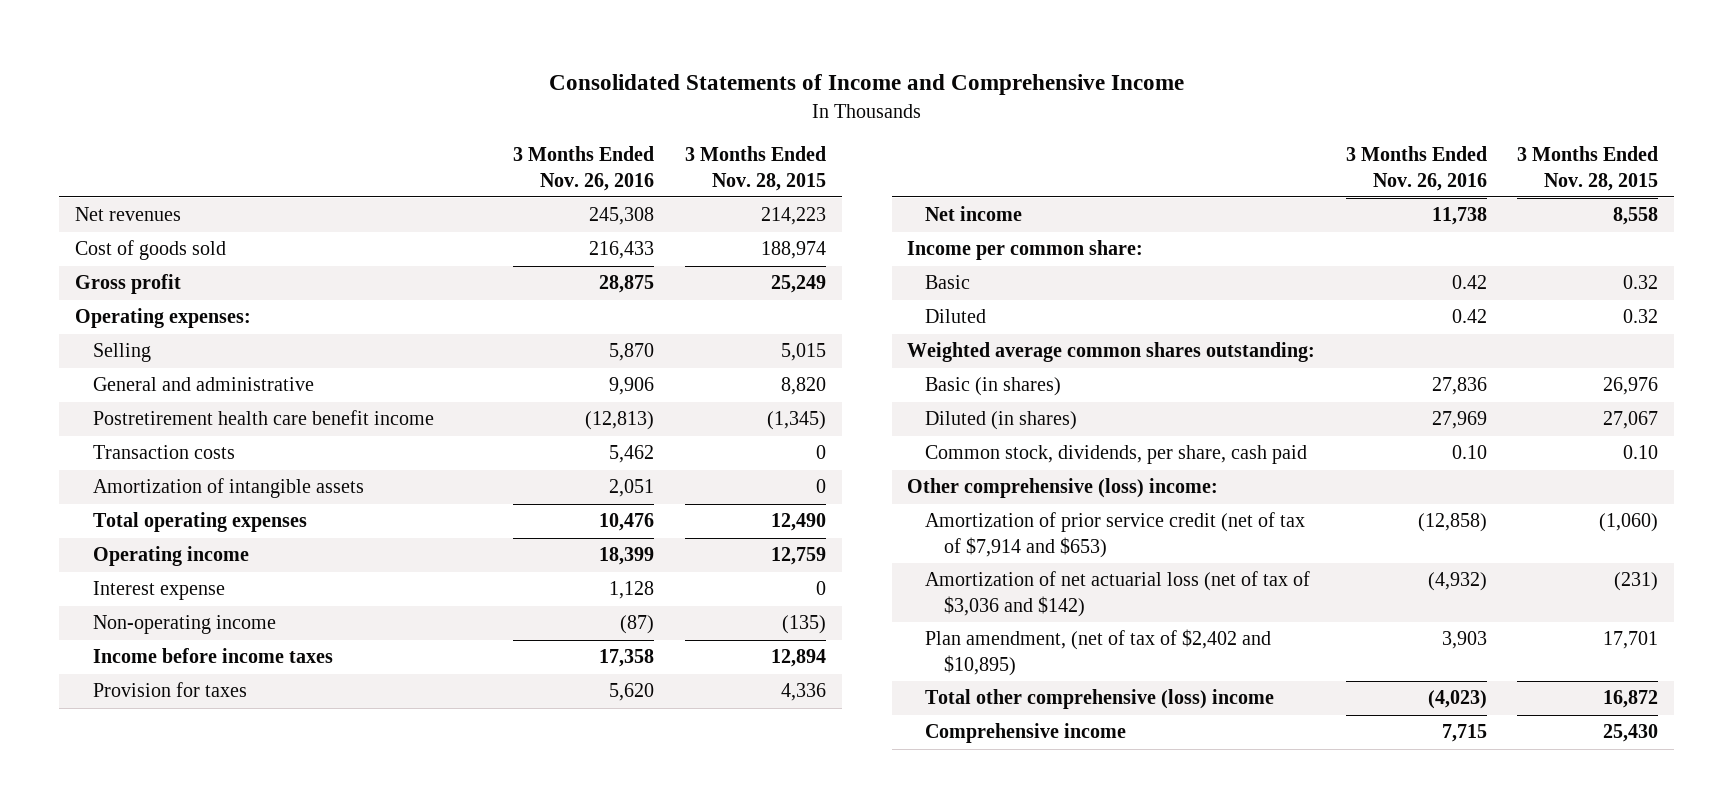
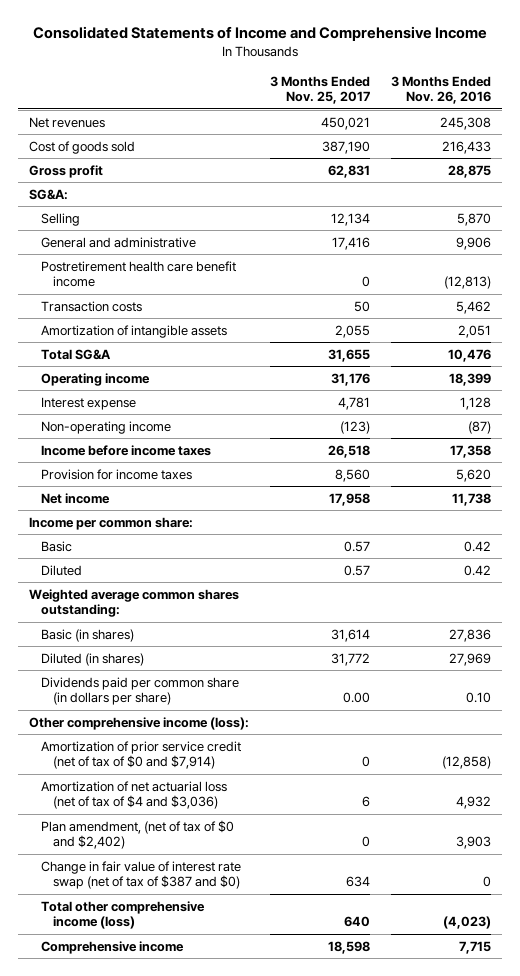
- | 3 Months Ended Nov. 26, 2016 | 3 Months Ended Nov. 28, 2015
+ | 3 Months Ended Nov. 25, 2017 | 3 Months Ended Nov. 26, 2016
- Operating expenses:
+ SG&A:
- Total operating expenses | 10,476 | 12,490
+ Total SG&A | 31,655 | 10,476
- Provision for taxes | 5,620 | 4,336
+ Provision for income taxes | 8,560 | 5,620
- Common stock, dividends, per share, cash paid | 0.10 | 0.10
- Other comprehensive (loss) income:
- Amortization of prior service credit (net of tax of $7,914 and $653) | (12,858) | (1,060)
- Amortization of net actuarial loss (net of tax of $3,036 and $142) | (4,932) | (231)
- Plan amendment, (net of tax of $2,402 and $10,895) | 3,903 | 17,701
- Total other comprehensive (loss) income | (4,023) | 16,872
+ Dividends paid per common share (in dollars per share) | 0.00 | 0.10
+ Other comprehensive income (loss):
+ Amortization of prior service credit (net of tax of $0 and $7,914) | 0 | (12,858)
+ Amortization of net actuarial loss (net of tax of $4 and $3,036) | 6 | 4,932
+ Plan amendment, (net of tax of $0 and $2,402) | 0 | 3,903
+ Change in fair value of interest rate swap (net of tax of $387 and $0) | 634 | 0
+ Total other comprehensive income (loss) | 640 | (4,023)

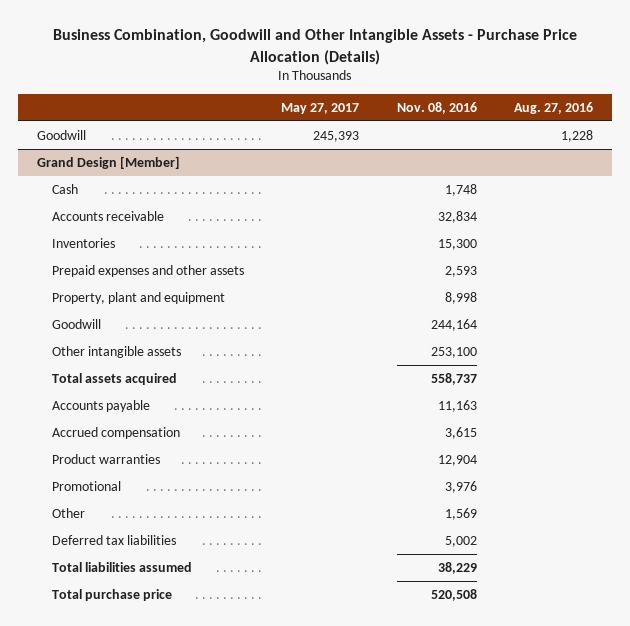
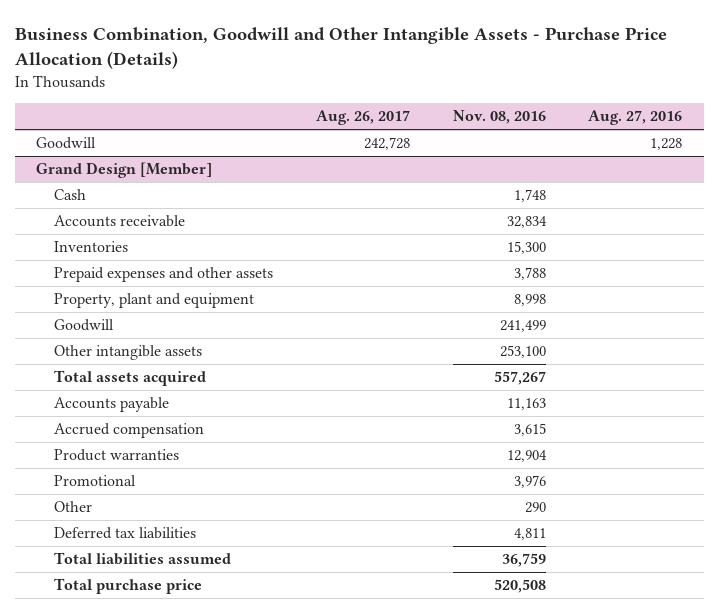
- | May 27, 2017 | Nov. 08, 2016 | Aug. 27, 2016
+ | Aug. 26, 2017 | Nov. 08, 2016 | Aug. 27, 2016
@ Grand Design [Member]
- Prepaid expenses and other assets | | 2,593 |
+ Prepaid expenses and other assets | | 3,788 |
- Goodwill | | 244,164 |
+ Goodwill | | 241,499 |
- Total assets acquired | | 558,737 |
+ Total assets acquired | | 557,267 |
- Other | | 1,569 |
- Deferred tax liabilities | | 5,002 |
- Total liabilities assumed | | 38,229 |
+ Other | | 290 |
+ Deferred tax liabilities | | 4,811 |
+ Total liabilities assumed | | 36,759 |

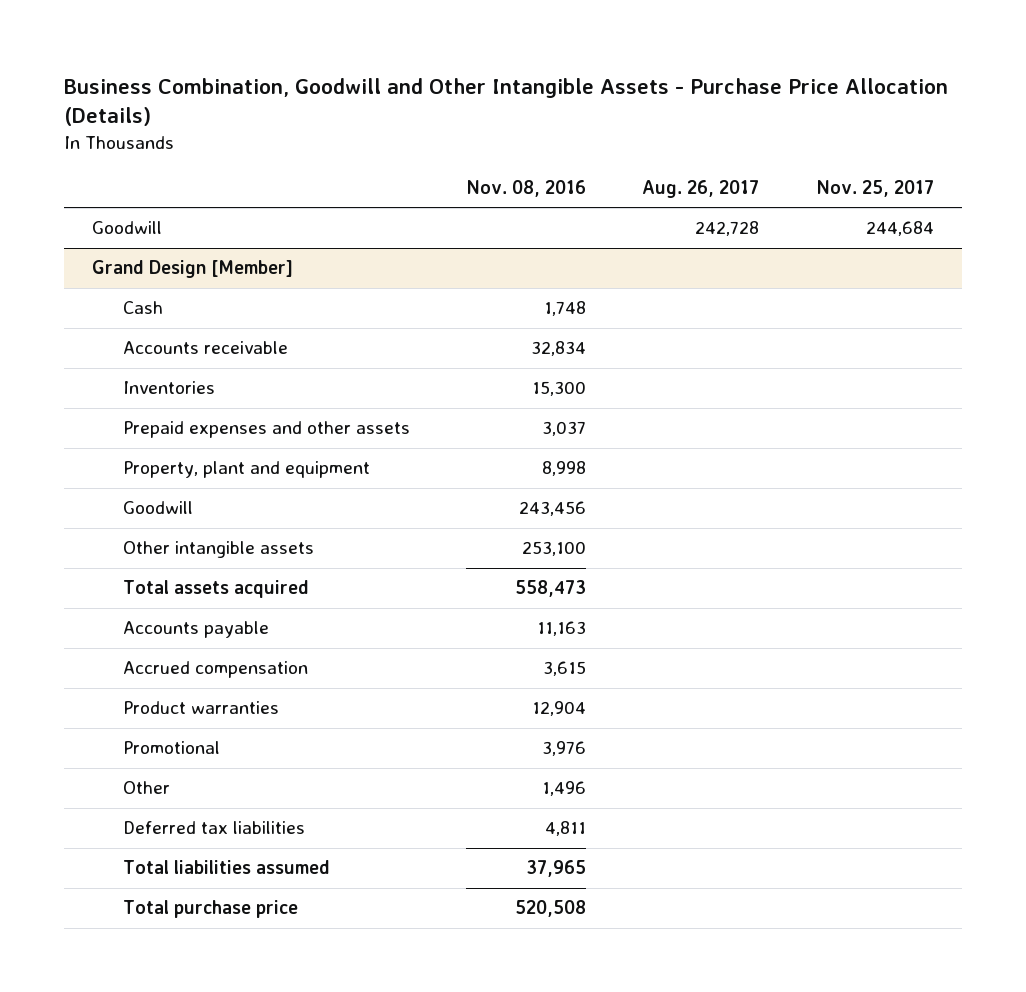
- | Aug. 26, 2017 | Nov. 08, 2016 | Aug. 27, 2016
+ | Nov. 08, 2016 | Aug. 26, 2017 | Nov. 25, 2017
@ Grand Design [Member]
- Prepaid expenses and other assets | | 3,788 |
+ Prepaid expenses and other assets | 3,037 | |
- Goodwill | | 241,499 |
+ Goodwill | 243,456 | |
- Total assets acquired | | 557,267 |
+ Total assets acquired | 558,473 | |
- Other | | 290 |
+ Other | 1,496 | |
- Total liabilities assumed | | 36,759 |
+ Total liabilities assumed | 37,965 | |

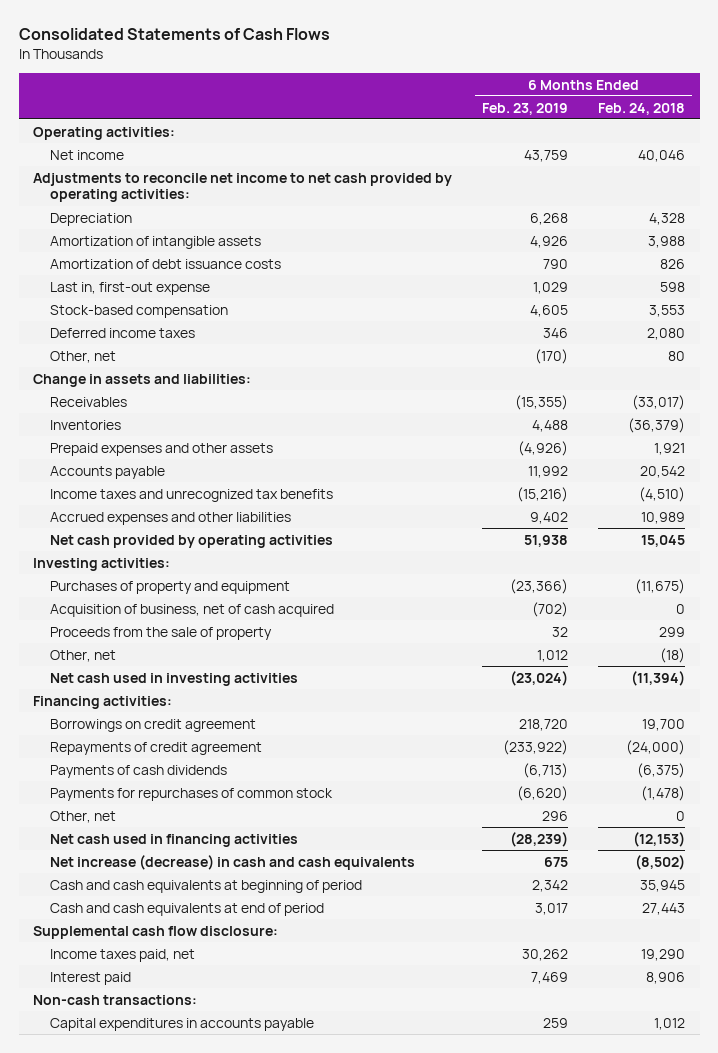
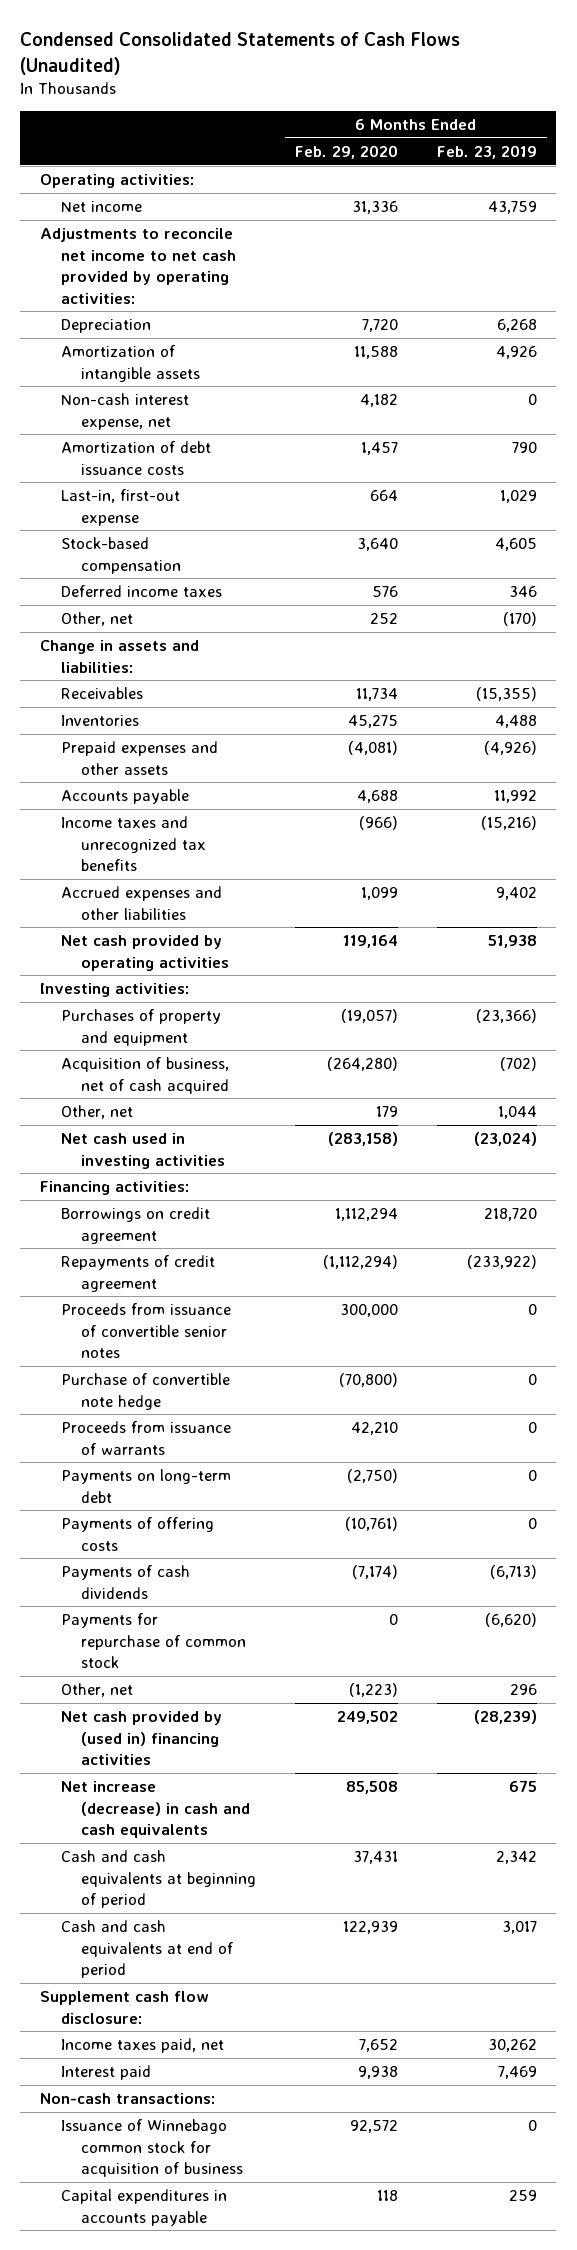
- Consolidated Statements of Cash Flows
+ Condensed Consolidated Statements of Cash Flows (Unaudited)
- | 6 Months Ended Feb. 23, 2019 | 6 Months Ended Feb. 24, 2018
+ | 6 Months Ended Feb. 29, 2020 | 6 Months Ended Feb. 23, 2019
+ Non-cash interest expense, net | 4,182 | 0
- Last in, first-out expense | 1,029 | 598
+ Last-in, first-out expense | 664 | 1,029
- Proceeds from the sale of property | 32 | 299
- Other, net | 1,012 | (18)
+ Other, net | 179 | 1,044
+ Proceeds from issuance of convertible senior notes | 300,000 | 0
+ Purchase of convertible note hedge | (70,800) | 0
+ Proceeds from issuance of warrants | 42,210 | 0
+ Payments on long-term debt | (2,750) | 0
+ Payments of offering costs | (10,761) | 0
- Payments for repurchases of common stock | (6,620) | (1,478)
+ Payments for repurchase of common stock | 0 | (6,620)
- Net cash used in financing activities | (28,239) | (12,153)
+ Net cash provided by (used in) financing activities | 249,502 | (28,239)
- Supplemental cash flow disclosure:
+ Supplement cash flow disclosure:
+ Issuance of Winnebago common stock for acquisition of business | 92,572 | 0

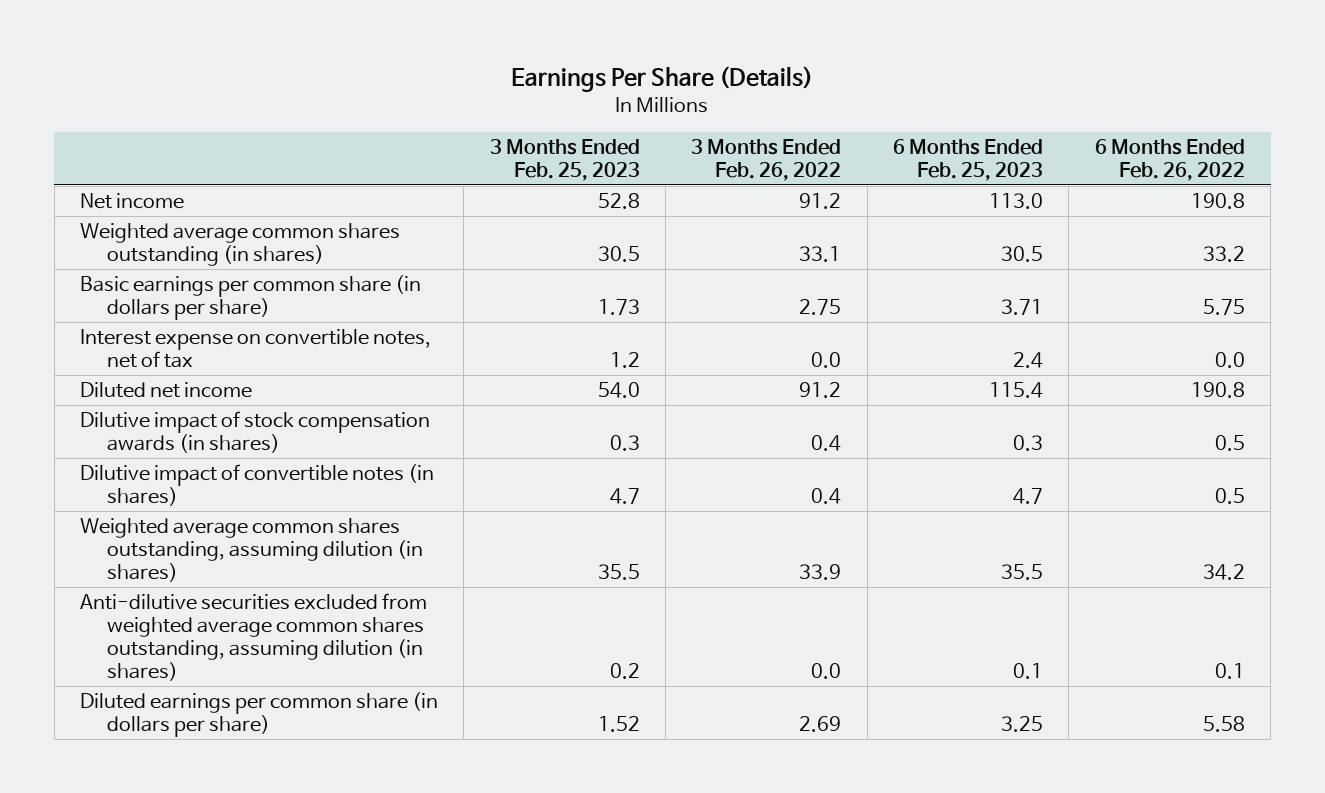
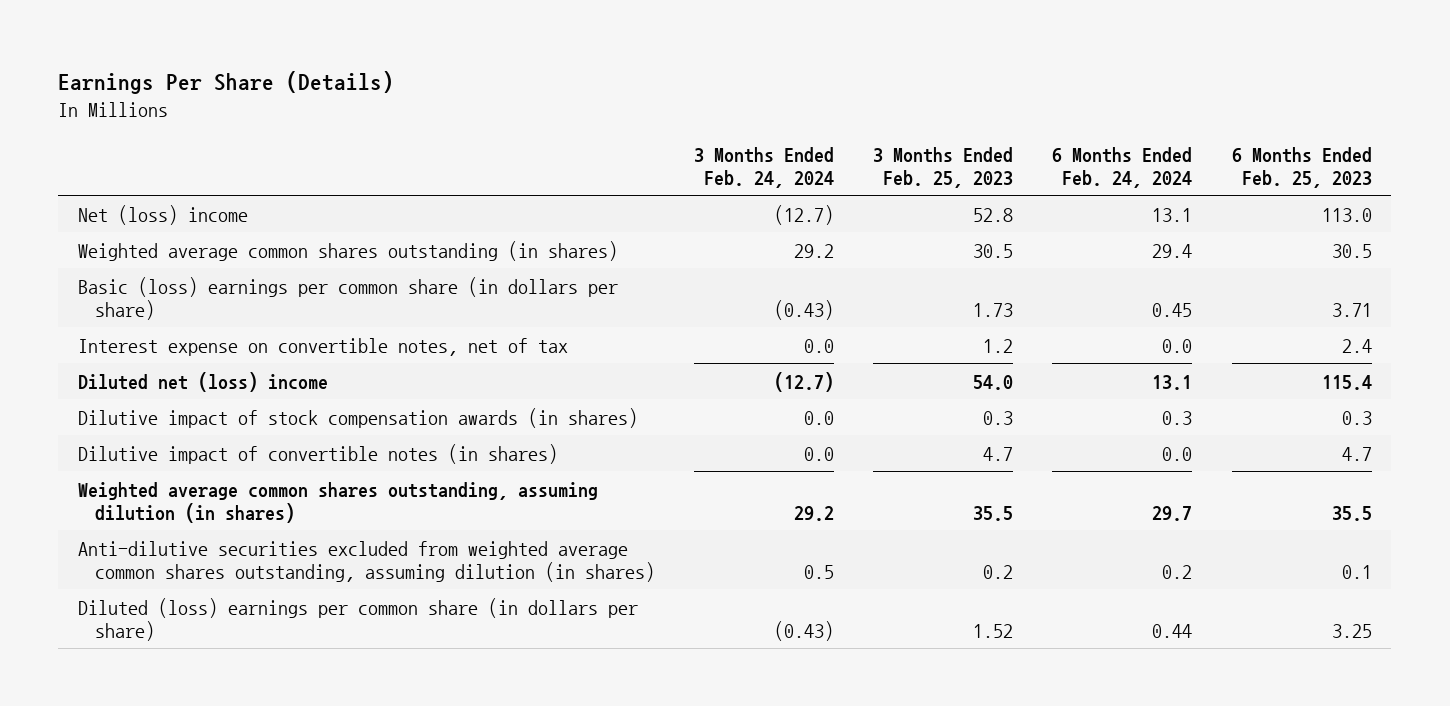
- | 3 Months Ended Feb. 25, 2023 | 3 Months Ended Feb. 26, 2022 | 6 Months Ended Feb. 25, 2023 | 6 Months Ended Feb. 26, 2022
+ | 3 Months Ended Feb. 24, 2024 | 3 Months Ended Feb. 25, 2023 | 6 Months Ended Feb. 24, 2024 | 6 Months Ended Feb. 25, 2023
- Net income | 52.8 | 91.2 | 113.0 | 190.8
+ Net (loss) income | (12.7) | 52.8 | 13.1 | 113.0
- Basic earnings per common share (in dollars per share) | 1.73 | 2.75 | 3.71 | 5.75
+ Basic (loss) earnings per common share (in dollars per share) | (0.43) | 1.73 | 0.45 | 3.71
- Diluted net income | 54.0 | 91.2 | 115.4 | 190.8
+ Diluted net (loss) income | (12.7) | 54.0 | 13.1 | 115.4
- Diluted earnings per common share (in dollars per share) | 1.52 | 2.69 | 3.25 | 5.58
+ Diluted (loss) earnings per common share (in dollars per share) | (0.43) | 1.52 | 0.44 | 3.25

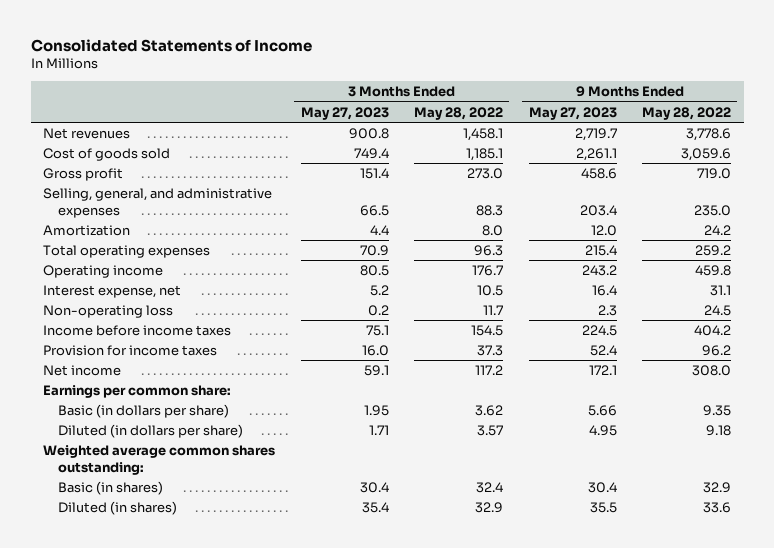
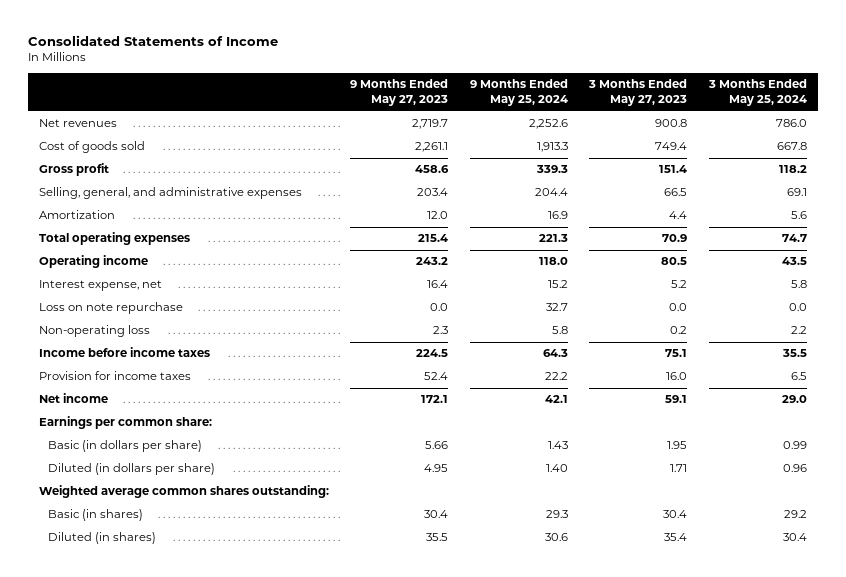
- | 3 Months Ended May 27, 2023 | 3 Months Ended May 28, 2022 | 9 Months Ended May 27, 2023 | 9 Months Ended May 28, 2022
+ | 9 Months Ended May 27, 2023 | 9 Months Ended May 25, 2024 | 3 Months Ended May 27, 2023 | 3 Months Ended May 25, 2024
+ Loss on note repurchase | 0.0 | 32.7 | 0.0 | 0.0

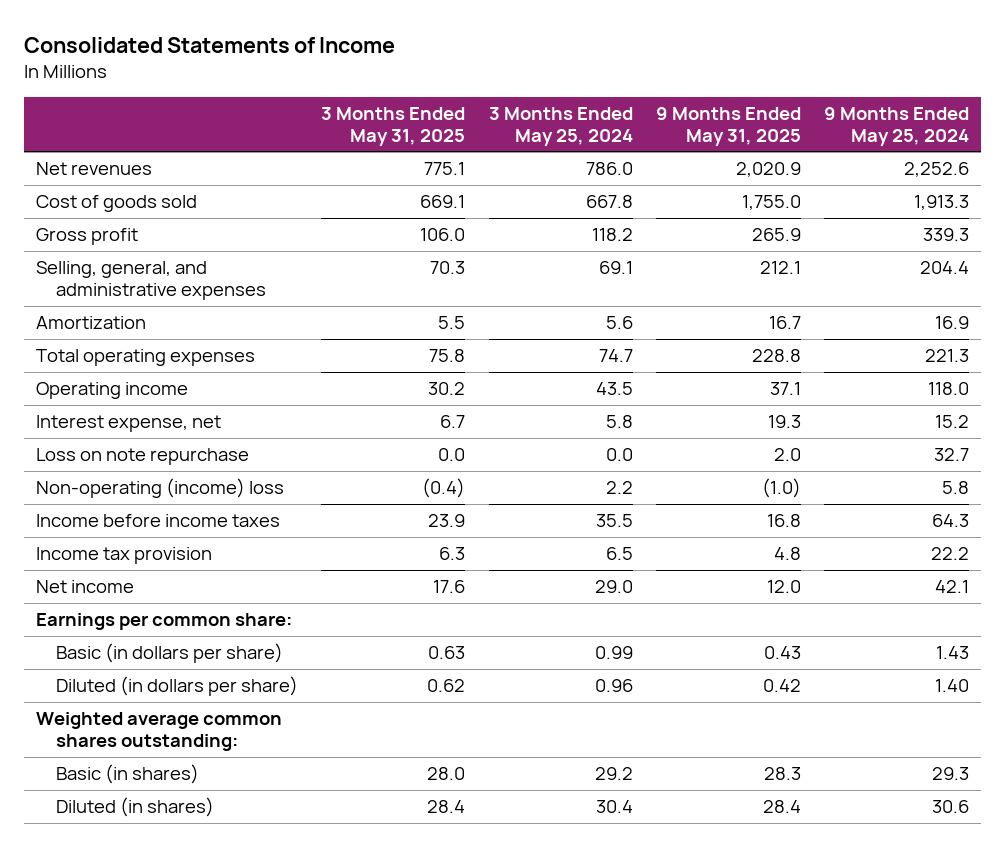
- | 9 Months Ended May 27, 2023 | 9 Months Ended May 25, 2024 | 3 Months Ended May 27, 2023 | 3 Months Ended May 25, 2024
+ | 3 Months Ended May 31, 2025 | 3 Months Ended May 25, 2024 | 9 Months Ended May 31, 2025 | 9 Months Ended May 25, 2024
- Non-operating loss | 2.3 | 5.8 | 0.2 | 2.2
+ Non-operating (income) loss | (0.4) | 2.2 | (1.0) | 5.8
- Provision for income taxes | 52.4 | 22.2 | 16.0 | 6.5
+ Income tax provision | 6.3 | 6.5 | 4.8 | 22.2

